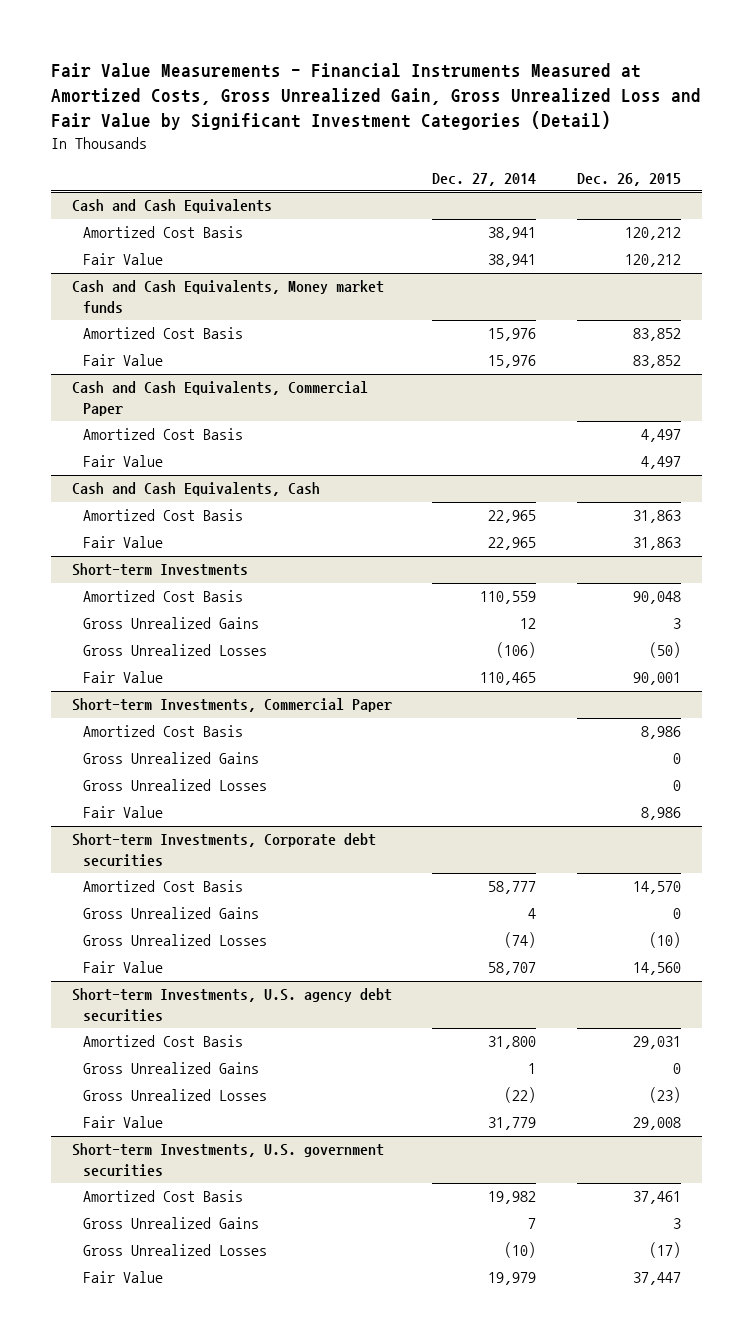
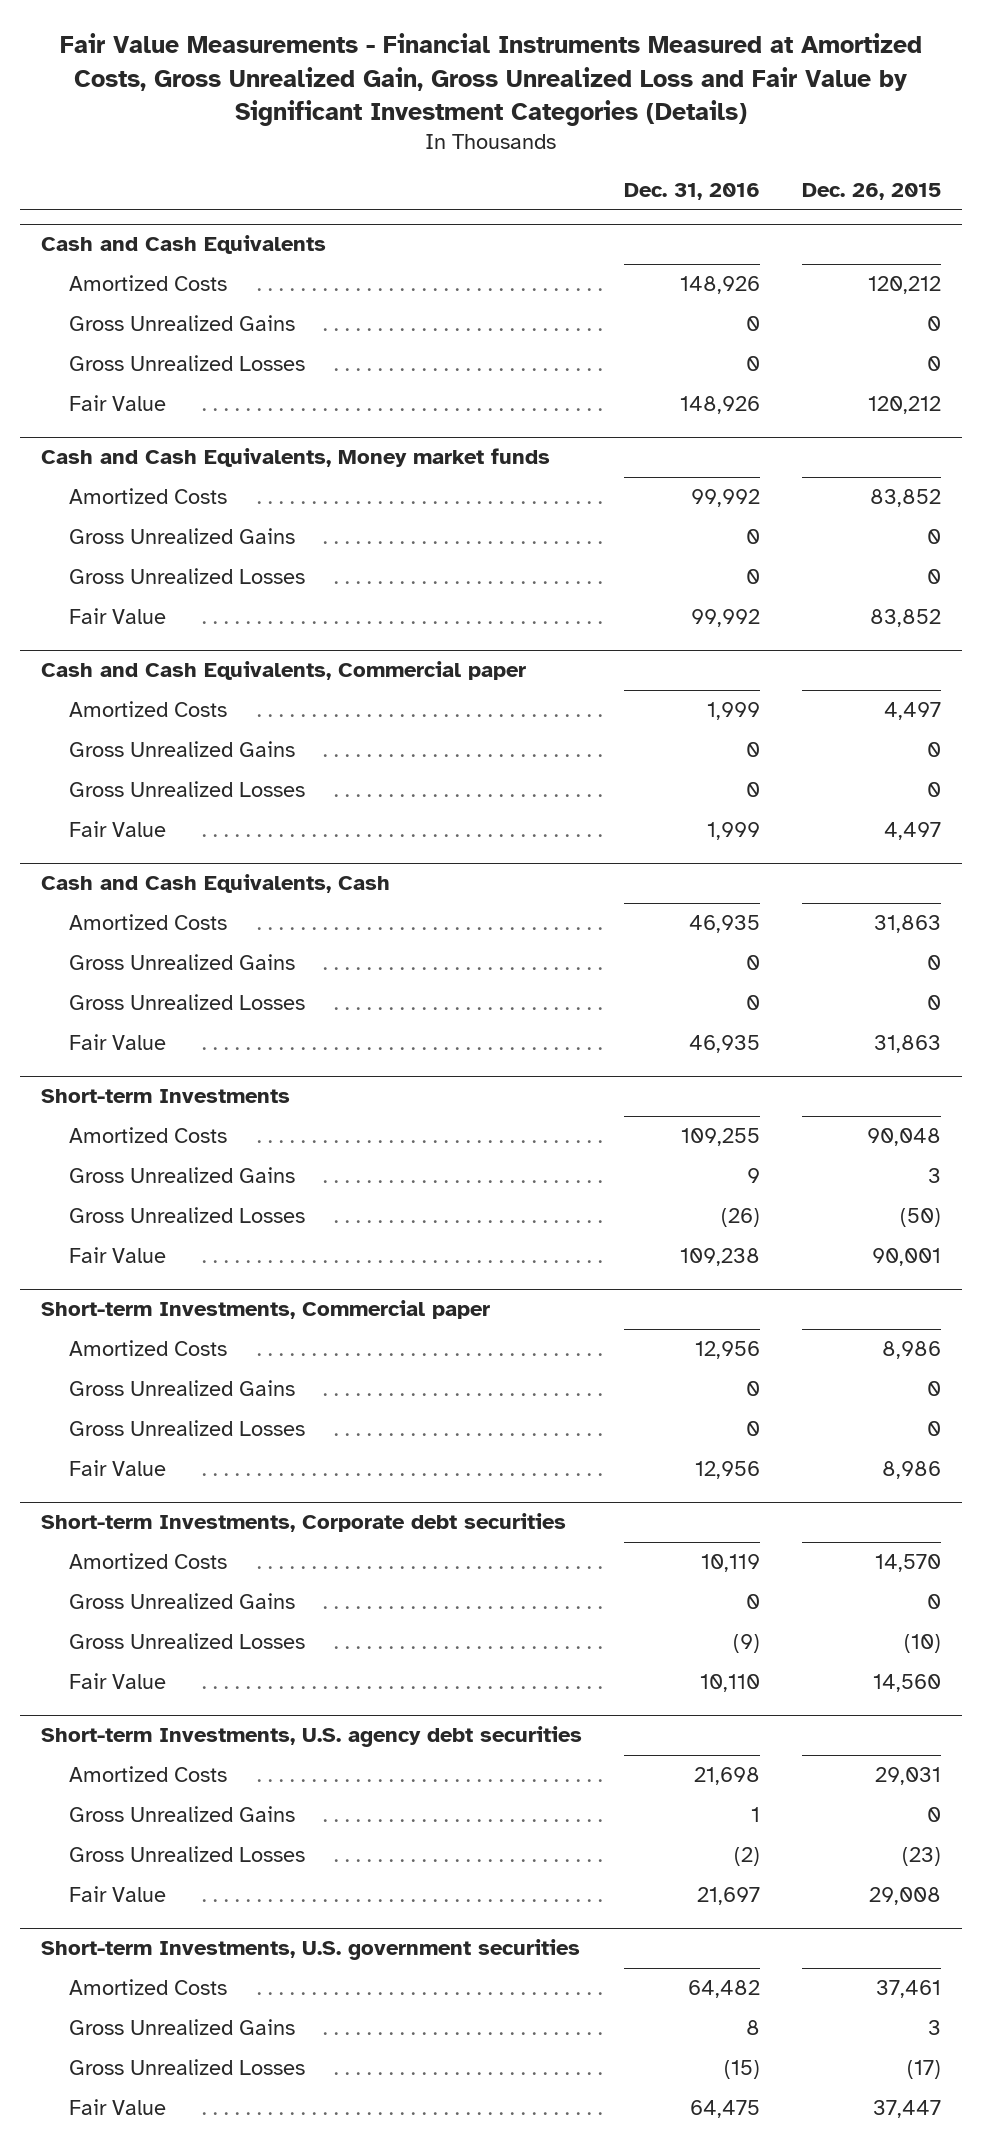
- Fair Value Measurements - Financial Instruments Measured at Amortized Costs, Gross Unrealized Gain, Gross Unrealized Loss and Fair Value by Significant Investment Categories (Detail)
+ Fair Value Measurements - Financial Instruments Measured at Amortized Costs, Gross Unrealized Gain, Gross Unrealized Loss and Fair Value by Significant Investment Categories (Details)
- | Dec. 27, 2014 | Dec. 26, 2015
+ | Dec. 31, 2016 | Dec. 26, 2015
@ Cash and Cash Equivalents
- Amortized Cost Basis | 38,941 | 120,212
+ Amortized Costs | 148,926 | 120,212
+ Gross Unrealized Gains | 0 | 0
+ Gross Unrealized Losses | 0 | 0
@ Cash and Cash Equivalents, Money market funds
- Amortized Cost Basis | 15,976 | 83,852
+ Amortized Costs | 99,992 | 83,852
+ Gross Unrealized Gains | 0 | 0
+ Gross Unrealized Losses | 0 | 0
- Cash and Cash Equivalents, Commercial Paper
- Amortized Cost Basis | | 4,497
+ Cash and Cash Equivalents, Commercial paper
+ Amortized Costs | 1,999 | 4,497
+ Gross Unrealized Gains | 0 | 0
+ Gross Unrealized Losses | 0 | 0
@ Cash and Cash Equivalents, Cash
- Amortized Cost Basis | 22,965 | 31,863
+ Amortized Costs | 46,935 | 31,863
+ Gross Unrealized Gains | 0 | 0
+ Gross Unrealized Losses | 0 | 0
@ Short-term Investments
- Amortized Cost Basis | 110,559 | 90,048
+ Amortized Costs | 109,255 | 90,048
- Short-term Investments, Commercial Paper
- Amortized Cost Basis | | 8,986
+ Short-term Investments, Commercial paper
+ Amortized Costs | 12,956 | 8,986
@ Short-term Investments, Corporate debt securities
- Amortized Cost Basis | 58,777 | 14,570
+ Amortized Costs | 10,119 | 14,570
@ Short-term Investments, U.S. agency debt securities
- Amortized Cost Basis | 31,800 | 29,031
+ Amortized Costs | 21,698 | 29,031
@ Short-term Investments, U.S. government securities
- Amortized Cost Basis | 19,982 | 37,461
+ Amortized Costs | 64,482 | 37,461

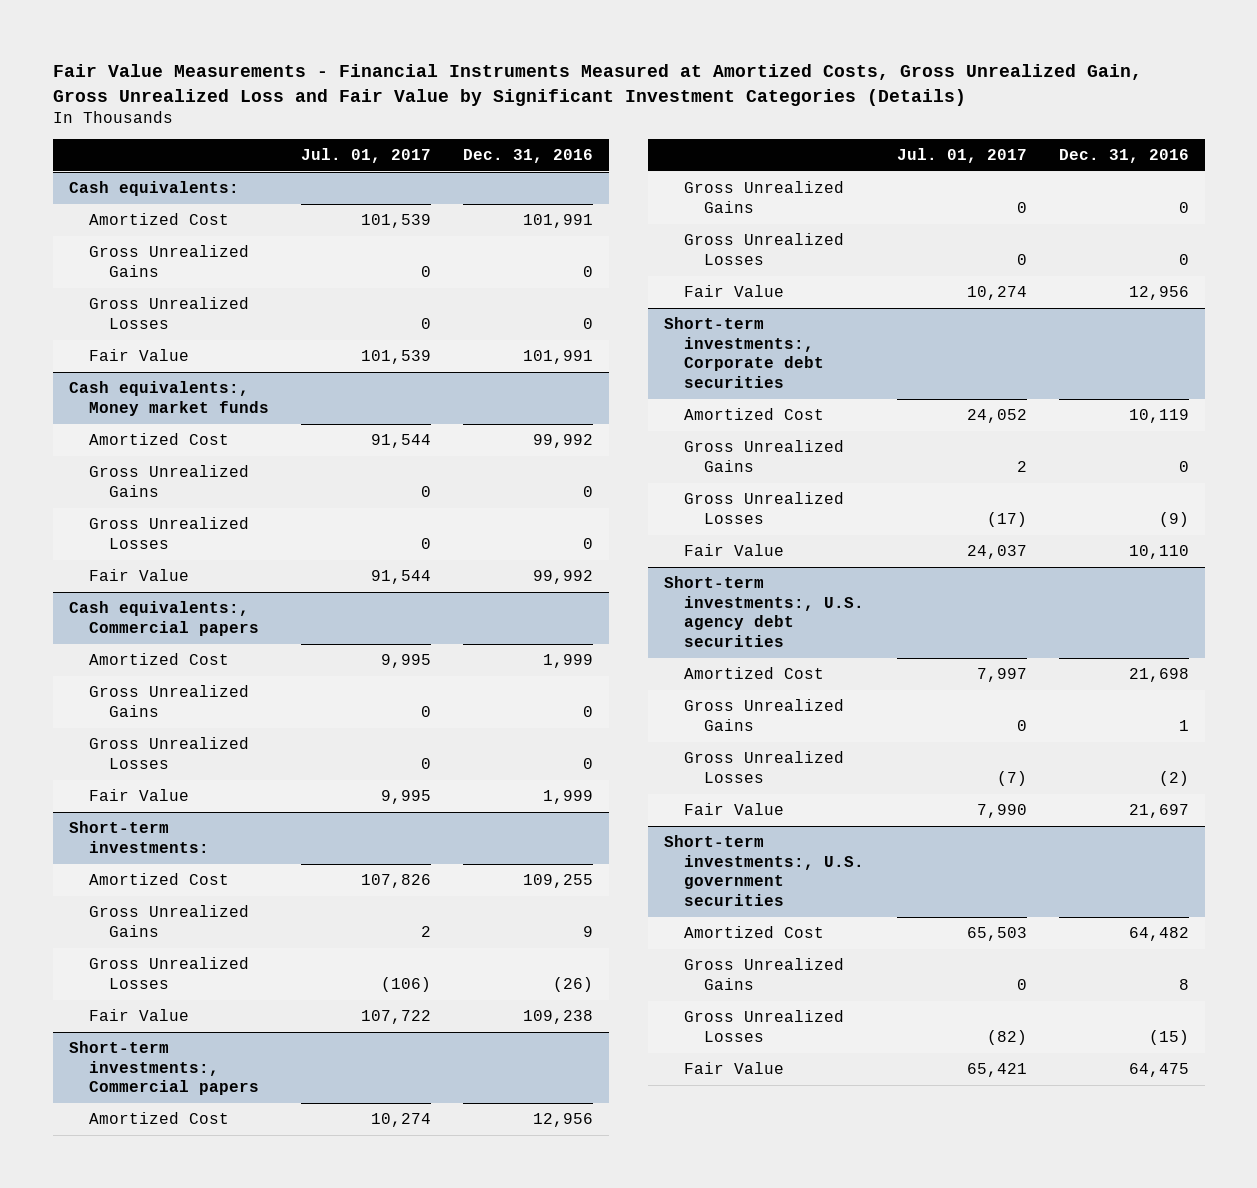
- | Dec. 31, 2016 | Dec. 26, 2015
+ | Jul. 01, 2017 | Dec. 31, 2016
- Cash and Cash Equivalents
- Amortized Costs | 148,926 | 120,212
+ Cash equivalents:
+ Amortized Cost | 101,539 | 101,991
- Fair Value | 148,926 | 120,212
- Cash and Cash Equivalents, Money market funds
- Amortized Costs | 99,992 | 83,852
+ Fair Value | 101,539 | 101,991
+ Cash equivalents:, Money market funds
+ Amortized Cost | 91,544 | 99,992
- Cash and Cash Equivalents, Commercial paper
- Amortized Costs | 1,999 | 4,497
+ Cash equivalents:, Commercial papers
+ Amortized Cost | 9,995 | 1,999
- Cash and Cash Equivalents, Cash
- Amortized Costs | 46,935 | 31,863
- Gross Unrealized Gains | 0 | 0
- Gross Unrealized Losses | 0 | 0
- Fair Value | 46,935 | 31,863
- Short-term Investments
- Amortized Costs | 109,255 | 90,048
+ Short-term investments:
+ Amortized Cost | 107,826 | 109,255
- Short-term Investments, Commercial paper
- Amortized Costs | 12,956 | 8,986
+ Short-term investments:, Commercial papers
+ Amortized Cost | 10,274 | 12,956
- Short-term Investments, Corporate debt securities
- Amortized Costs | 10,119 | 14,570
+ Short-term investments:, Corporate debt securities
+ Amortized Cost | 24,052 | 10,119
- Short-term Investments, U.S. agency debt securities
- Amortized Costs | 21,698 | 29,031
+ Short-term investments:, U.S. agency debt securities
+ Amortized Cost | 7,997 | 21,698
- Short-term Investments, U.S. government securities
- Amortized Costs | 64,482 | 37,461
+ Short-term investments:, U.S. government securities
+ Amortized Cost | 65,503 | 64,482

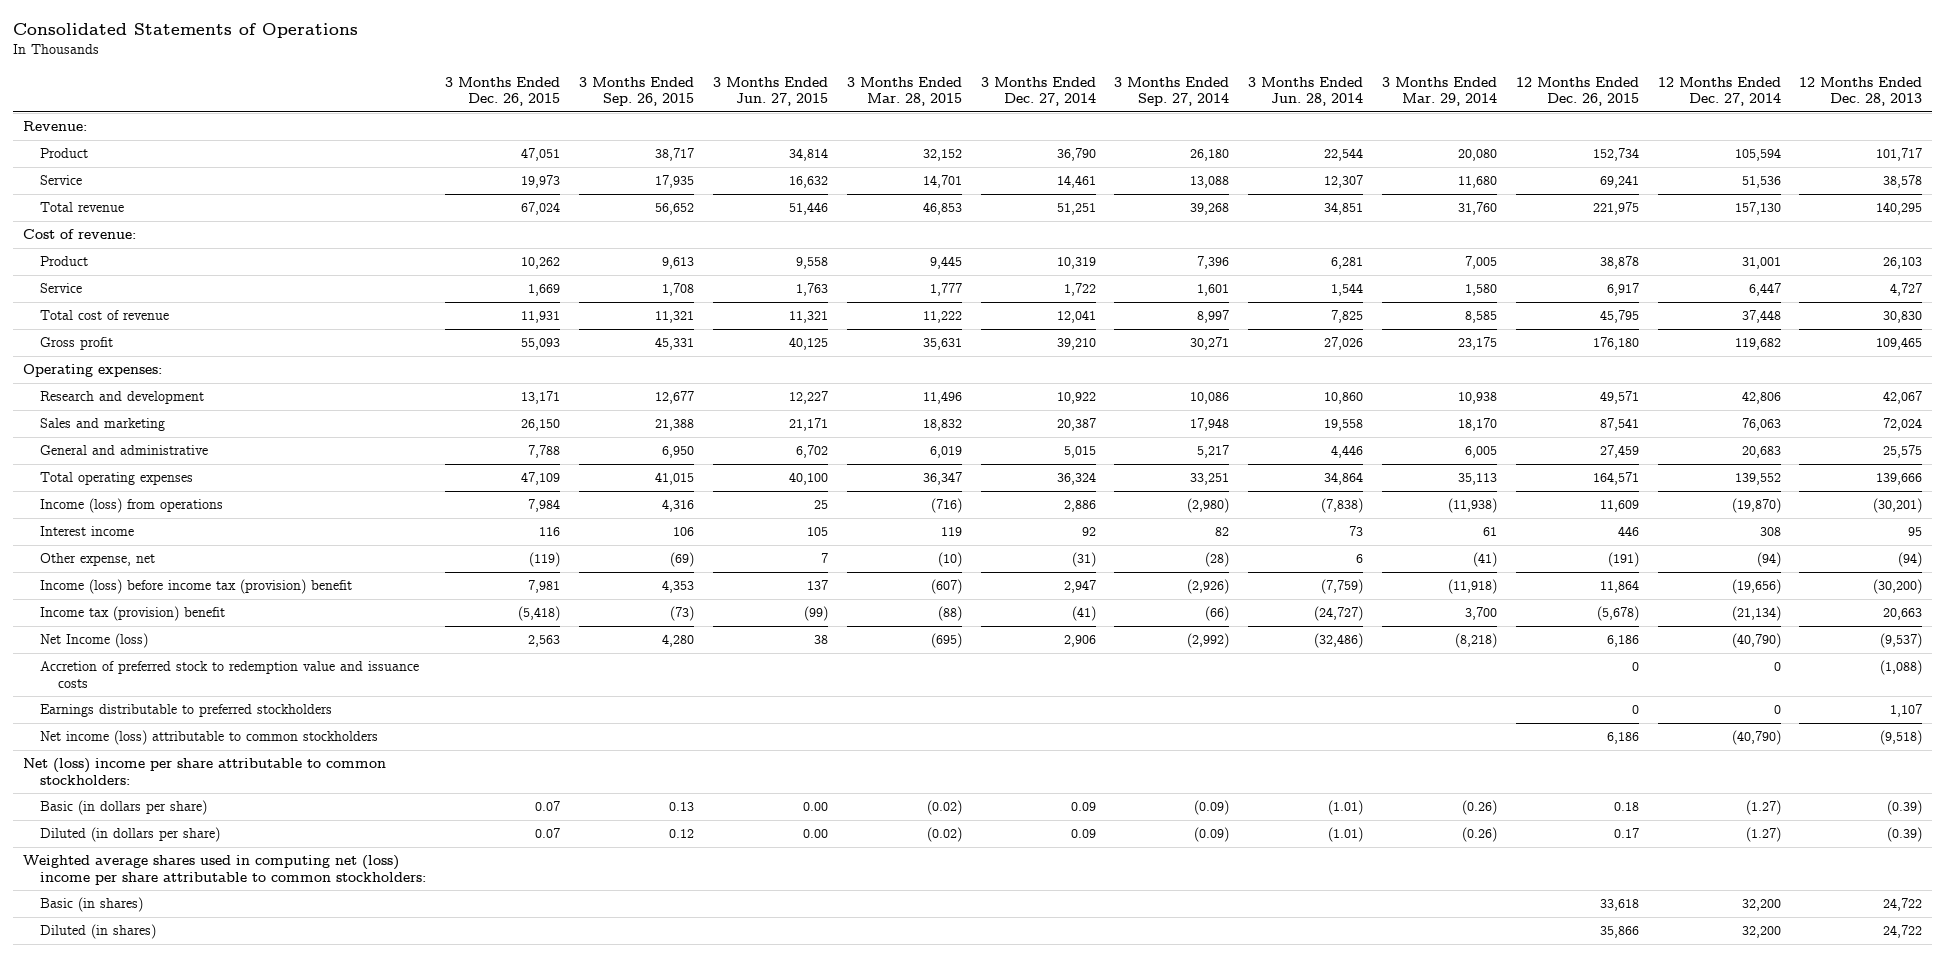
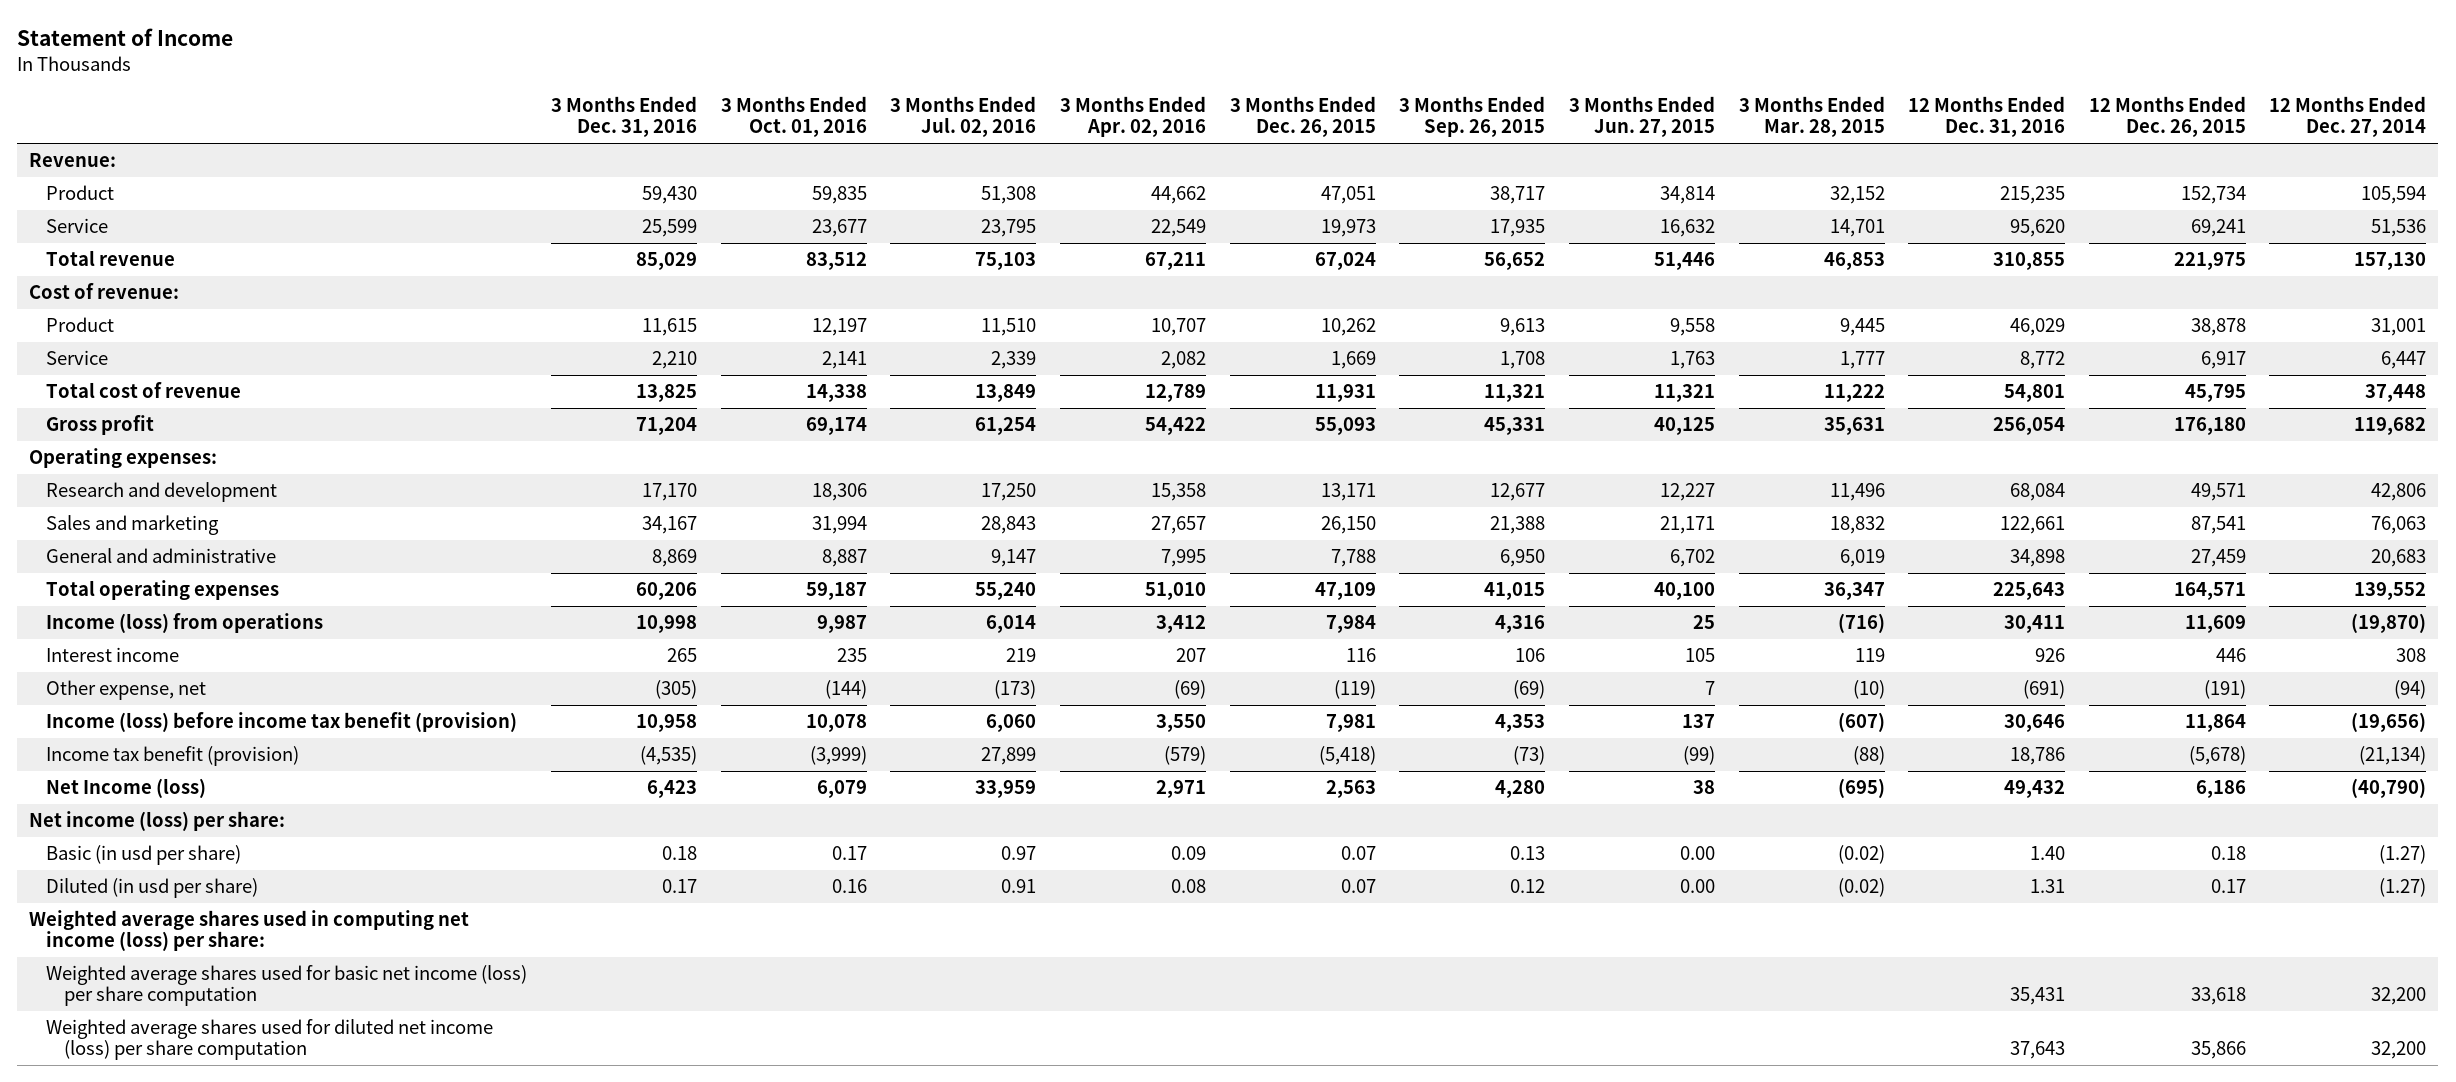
- Consolidated Statements of Operations
+ Statement of Income
- | 3 Months Ended Dec. 26, 2015 | 3 Months Ended Sep. 26, 2015 | 3 Months Ended Jun. 27, 2015 | 3 Months Ended Mar. 28, 2015 | 3 Months Ended Dec. 27, 2014 | 3 Months Ended Sep. 27, 2014 | 3 Months Ended Jun. 28, 2014 | 3 Months Ended Mar. 29, 2014 | 12 Months Ended Dec. 26, 2015 | 12 Months Ended Dec. 27, 2014 | 12 Months Ended Dec. 28, 2013
+ | 3 Months Ended Dec. 31, 2016 | 3 Months Ended Oct. 01, 2016 | 3 Months Ended Jul. 02, 2016 | 3 Months Ended Apr. 02, 2016 | 3 Months Ended Dec. 26, 2015 | 3 Months Ended Sep. 26, 2015 | 3 Months Ended Jun. 27, 2015 | 3 Months Ended Mar. 28, 2015 | 12 Months Ended Dec. 31, 2016 | 12 Months Ended Dec. 26, 2015 | 12 Months Ended Dec. 27, 2014
- Income (loss) before income tax (provision) benefit | 7,981 | 4,353 | 137 | (607) | 2,947 | (2,926) | (7,759) | (11,918) | 11,864 | (19,656) | (30,200)
- Income tax (provision) benefit | (5,418) | (73) | (99) | (88) | (41) | (66) | (24,727) | 3,700 | (5,678) | (21,134) | 20,663
+ Income (loss) before income tax benefit (provision) | 10,958 | 10,078 | 6,060 | 3,550 | 7,981 | 4,353 | 137 | (607) | 30,646 | 11,864 | (19,656)
+ Income tax benefit (provision) | (4,535) | (3,999) | 27,899 | (579) | (5,418) | (73) | (99) | (88) | 18,786 | (5,678) | (21,134)
- Accretion of preferred stock to redemption value and issuance costs | | | | | | | | | 0 | 0 | (1,088)
- Earnings distributable to preferred stockholders | | | | | | | | | 0 | 0 | 1,107
- Net income (loss) attributable to common stockholders | | | | | | | | | 6,186 | (40,790) | (9,518)
- Net (loss) income per share attributable to common stockholders:
- Basic (in dollars per share) | 0.07 | 0.13 | 0.00 | (0.02) | 0.09 | (0.09) | (1.01) | (0.26) | 0.18 | (1.27) | (0.39)
- Diluted (in dollars per share) | 0.07 | 0.12 | 0.00 | (0.02) | 0.09 | (0.09) | (1.01) | (0.26) | 0.17 | (1.27) | (0.39)
- Weighted average shares used in computing net (loss) income per share attributable to common stockholders:
- Basic (in shares) | | | | | | | | | 33,618 | 32,200 | 24,722
- Diluted (in shares) | | | | | | | | | 35,866 | 32,200 | 24,722
+ Net income (loss) per share:
+ Basic (in usd per share) | 0.18 | 0.17 | 0.97 | 0.09 | 0.07 | 0.13 | 0.00 | (0.02) | 1.40 | 0.18 | (1.27)
+ Diluted (in usd per share) | 0.17 | 0.16 | 0.91 | 0.08 | 0.07 | 0.12 | 0.00 | (0.02) | 1.31 | 0.17 | (1.27)
+ Weighted average shares used in computing net income (loss) per share:
+ Weighted average shares used for basic net income (loss) per share computation | | | | | | | | | 35,431 | 33,618 | 32,200
+ Weighted average shares used for diluted net income (loss) per share computation | | | | | | | | | 37,643 | 35,866 | 32,200

